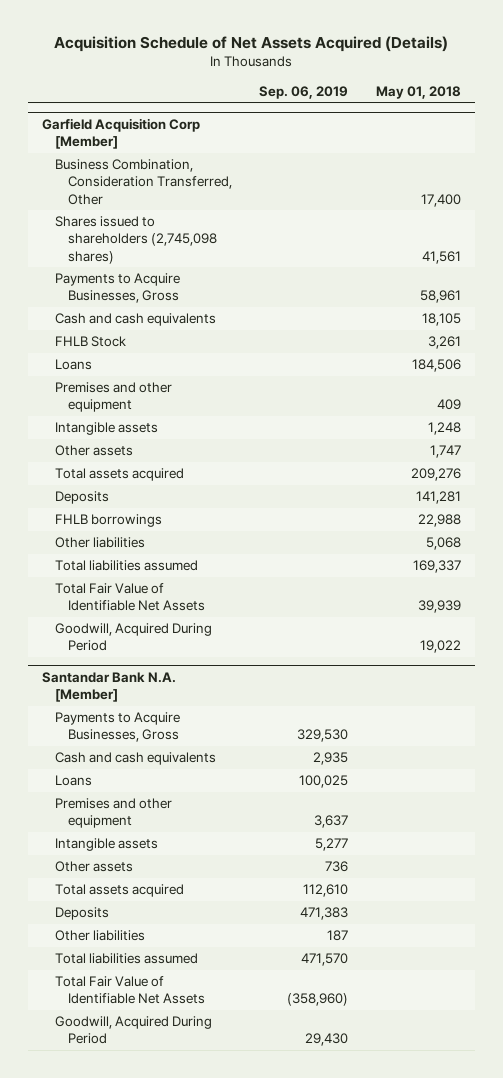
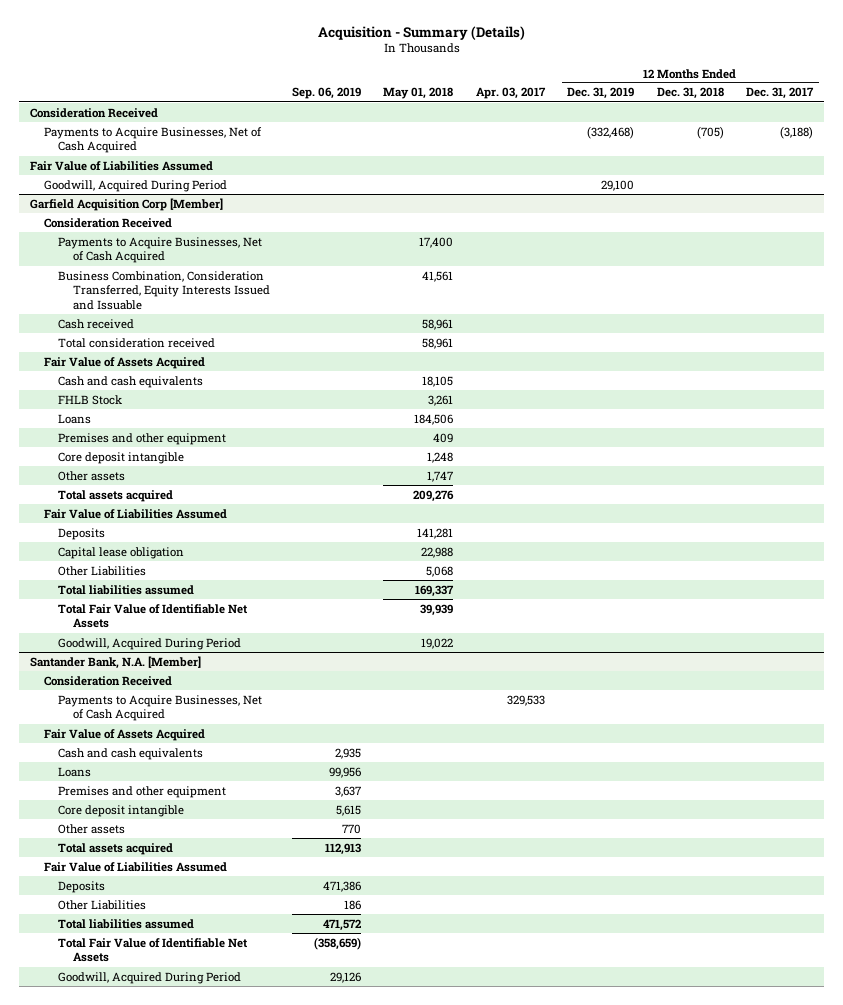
- Acquisition Schedule of Net Assets Acquired (Details)
+ Acquisition - Summary (Details)
- | Sep. 06, 2019 | May 01, 2018
+ | Sep. 06, 2019 | May 01, 2018 | Apr. 03, 2017 | 12 Months Ended Dec. 31, 2019 | 12 Months Ended Dec. 31, 2018 | 12 Months Ended Dec. 31, 2017
+ Consideration Received
+ Payments to Acquire Businesses, Net of Cash Acquired | | | | (332,468) | (705) | (3,188)
+ Fair Value of Liabilities Assumed
+ Goodwill, Acquired During Period | | | | 29,100 | |
@ Garfield Acquisition Corp [Member]
- Business Combination, Consideration Transferred, Other | | 17,400
- Shares issued to shareholders (2,745,098 shares) | | 41,561
- Payments to Acquire Businesses, Gross | | 58,961
+ Consideration Received
+ Payments to Acquire Businesses, Net of Cash Acquired | | 17,400 | | | |
+ Business Combination, Consideration Transferred, Equity Interests Issued and Issuable | | 41,561 | | | |
+ Cash received | | 58,961 | | | |
+ Total consideration received | | 58,961 | | | |
+ Fair Value of Assets Acquired
- Intangible assets | | 1,248
+ Core deposit intangible | | 1,248 | | | |
+ Fair Value of Liabilities Assumed
- FHLB borrowings | | 22,988
- Other liabilities | | 5,068
+ Capital lease obligation | | 22,988 | | | |
+ Other Liabilities | | 5,068 | | | |
- Santandar Bank N.A. [Member]
- Payments to Acquire Businesses, Gross | 329,530 |
+ Santander Bank, N.A. [Member]
+ Consideration Received
+ Payments to Acquire Businesses, Net of Cash Acquired | | | 329,533 | | |
+ Fair Value of Assets Acquired
- Loans | 100,025 |
+ Loans | 99,956 | | | | |
- Intangible assets | 5,277 |
- Other assets | 736 |
- Total assets acquired | 112,610 |
- Deposits | 471,383 |
- Other liabilities | 187 |
- Total liabilities assumed | 471,570 |
- Total Fair Value of Identifiable Net Assets | (358,960) |
- Goodwill, Acquired During Period | 29,430 |
+ Core deposit intangible | 5,615 | | | | |
+ Other assets | 770 | | | | |
+ Total assets acquired | 112,913 | | | | |
+ Fair Value of Liabilities Assumed
+ Deposits | 471,386 | | | | |
+ Other Liabilities | 186 | | | | |
+ Total liabilities assumed | 471,572 | | | | |
+ Total Fair Value of Identifiable Net Assets | (358,659) | | | | |
+ Goodwill, Acquired During Period | 29,126 | | | | |

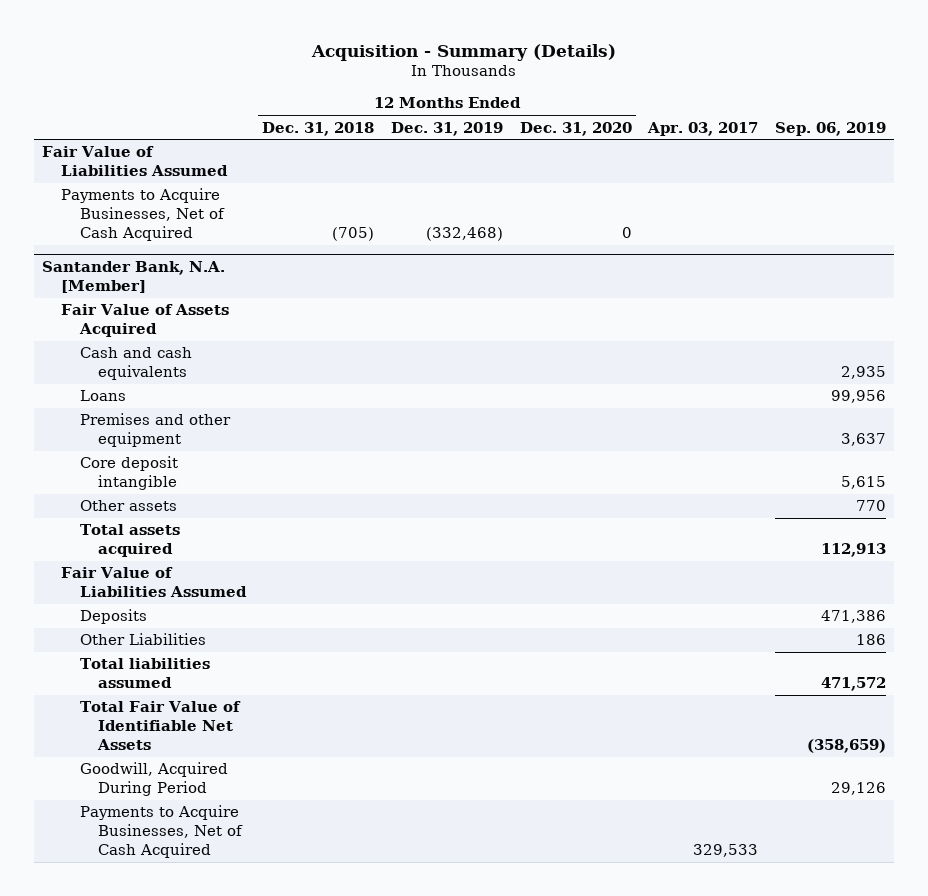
- | Sep. 06, 2019 | May 01, 2018 | Apr. 03, 2017 | 12 Months Ended Dec. 31, 2019 | 12 Months Ended Dec. 31, 2018 | 12 Months Ended Dec. 31, 2017
+ | 12 Months Ended Dec. 31, 2018 | 12 Months Ended Dec. 31, 2019 | 12 Months Ended Dec. 31, 2020 | Apr. 03, 2017 | Sep. 06, 2019
- Consideration Received
- Goodwill, Acquired During Period | | | | 29,100 | |
- Garfield Acquisition Corp [Member]
- Consideration Received
- Payments to Acquire Businesses, Net of Cash Acquired | | 17,400 | | | |
- Business Combination, Consideration Transferred, Equity Interests Issued and Issuable | | 41,561 | | | |
- Cash received | | 58,961 | | | |
- Total consideration received | | 58,961 | | | |
- Fair Value of Assets Acquired
- Cash and cash equivalents | | 18,105 | | | |
- FHLB Stock | | 3,261 | | | |
- Loans | | 184,506 | | | |
- Premises and other equipment | | 409 | | | |
- Core deposit intangible | | 1,248 | | | |
- Other assets | | 1,747 | | | |
- Total assets acquired | | 209,276 | | | |
- Fair Value of Liabilities Assumed
- Deposits | | 141,281 | | | |
- Capital lease obligation | | 22,988 | | | |
- Other Liabilities | | 5,068 | | | |
- Total liabilities assumed | | 169,337 | | | |
- Total Fair Value of Identifiable Net Assets | | 39,939 | | | |
- Goodwill, Acquired During Period | | 19,022 | | | |
moved down: Payments to Acquire Businesses, Net of Cash Acquired | (705) | (332,468) | 0 | |
@ Santander Bank, N.A. [Member]
- Consideration Received
moved down: Payments to Acquire Businesses, Net of Cash Acquired | | | | 329,533 |

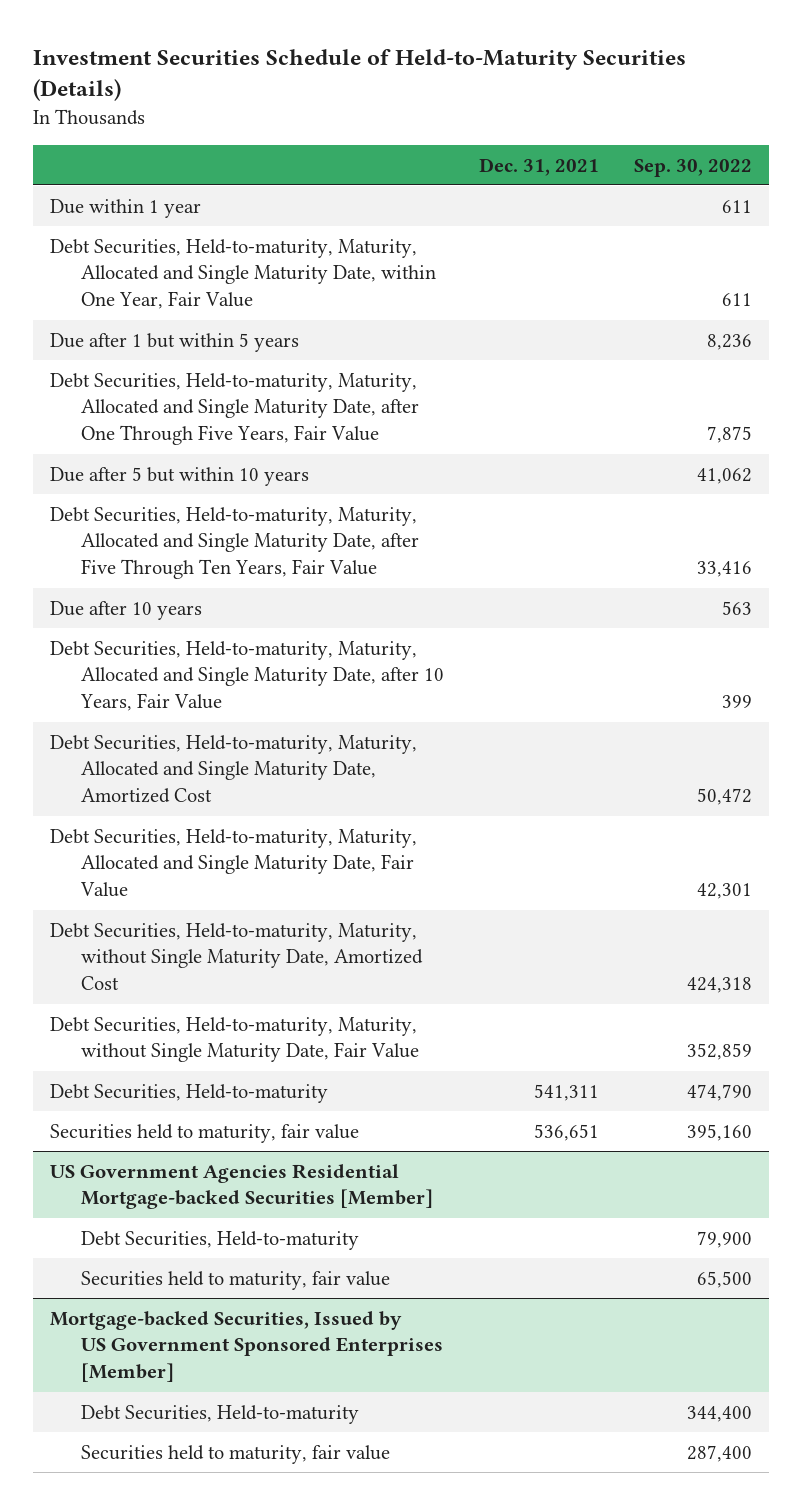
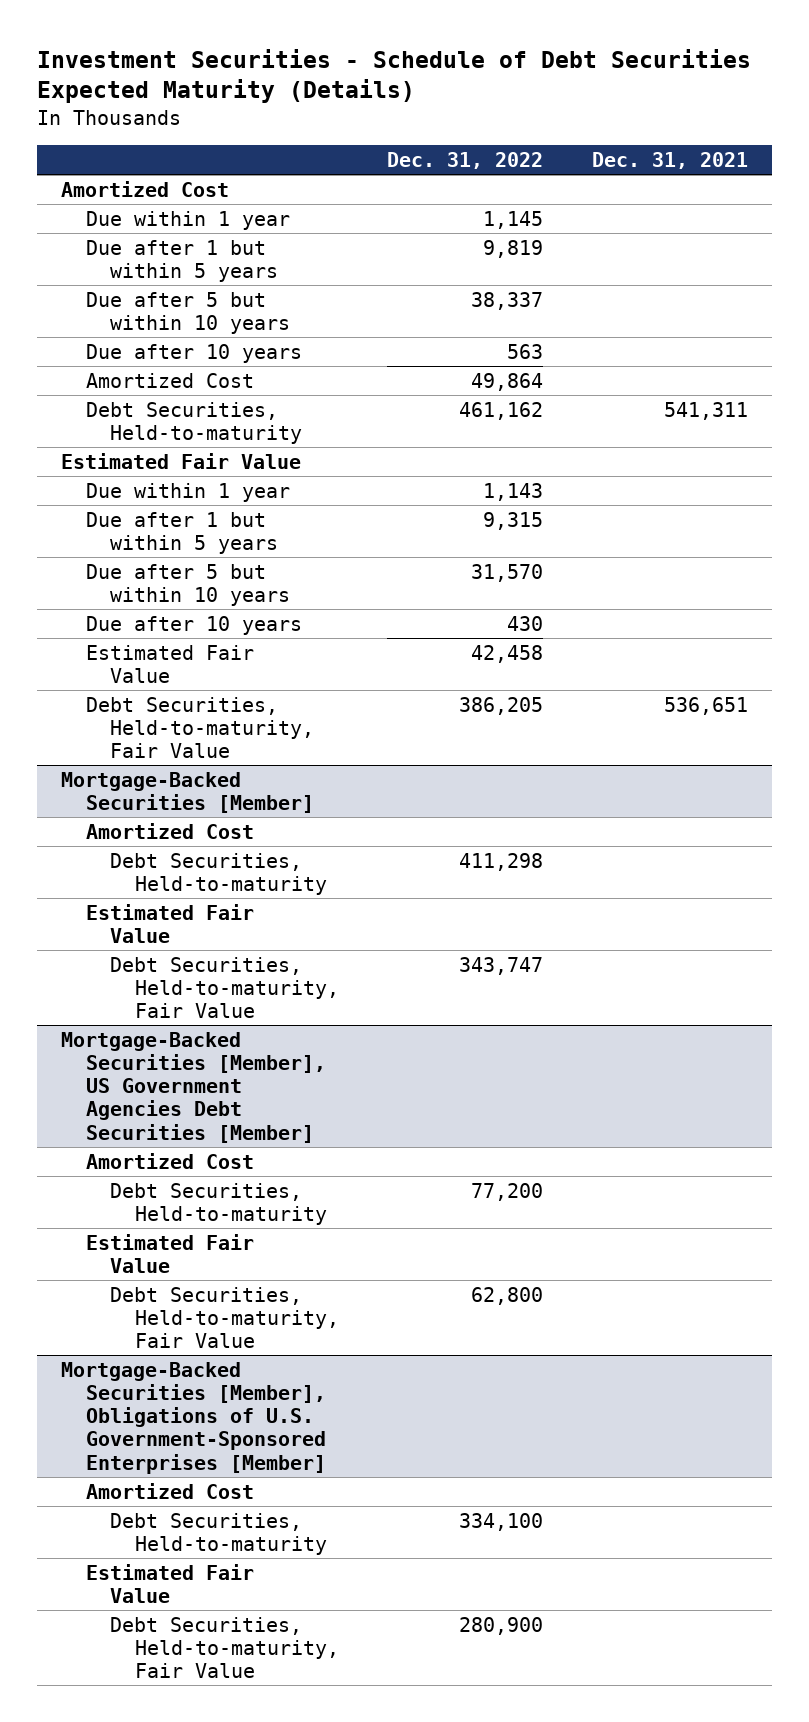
- Investment Securities Schedule of Held-to-Maturity Securities (Details)
+ Investment Securities - Schedule of Debt Securities Expected Maturity (Details)
- | Dec. 31, 2021 | Sep. 30, 2022
+ | Dec. 31, 2022 | Dec. 31, 2021
+ Amortized Cost
- Debt Securities, Held-to-maturity, Maturity, Allocated and Single Maturity Date, within One Year, Fair Value | | 611
- Debt Securities, Held-to-maturity, Maturity, Allocated and Single Maturity Date, after One Through Five Years, Fair Value | | 7,875
- Debt Securities, Held-to-maturity, Maturity, Allocated and Single Maturity Date, after Five Through Ten Years, Fair Value | | 33,416
- Debt Securities, Held-to-maturity, Maturity, Allocated and Single Maturity Date, after 10 Years, Fair Value | | 399
- Debt Securities, Held-to-maturity, Maturity, Allocated and Single Maturity Date, Amortized Cost | | 50,472
- Debt Securities, Held-to-maturity, Maturity, Allocated and Single Maturity Date, Fair Value | | 42,301
- Debt Securities, Held-to-maturity, Maturity, without Single Maturity Date, Amortized Cost | | 424,318
- Debt Securities, Held-to-maturity, Maturity, without Single Maturity Date, Fair Value | | 352,859
+ Amortized Cost | 49,864 |
- Securities held to maturity, fair value | 536,651 | 395,160
- US Government Agencies Residential Mortgage-backed Securities [Member]
+ Estimated Fair Value
+ Due within 1 year | 1,143 |
+ Due after 1 but within 5 years | 9,315 |
+ Due after 5 but within 10 years | 31,570 |
+ Due after 10 years | 430 |
+ Estimated Fair Value | 42,458 |
+ Debt Securities, Held-to-maturity, Fair Value | 386,205 | 536,651
+ Mortgage-Backed Securities [Member]
+ Amortized Cost
+ Debt Securities, Held-to-maturity | 411,298 |
+ Estimated Fair Value
+ Debt Securities, Held-to-maturity, Fair Value | 343,747 |
+ Mortgage-Backed Securities [Member], US Government Agencies Debt Securities [Member]
+ Amortized Cost
- Securities held to maturity, fair value | | 65,500
- Mortgage-backed Securities, Issued by US Government Sponsored Enterprises [Member]
+ Estimated Fair Value
+ Debt Securities, Held-to-maturity, Fair Value | 62,800 |
+ Mortgage-Backed Securities [Member], Obligations of U.S. Government-Sponsored Enterprises [Member]
+ Amortized Cost
- Securities held to maturity, fair value | | 287,400
+ Estimated Fair Value
+ Debt Securities, Held-to-maturity, Fair Value | 280,900 |

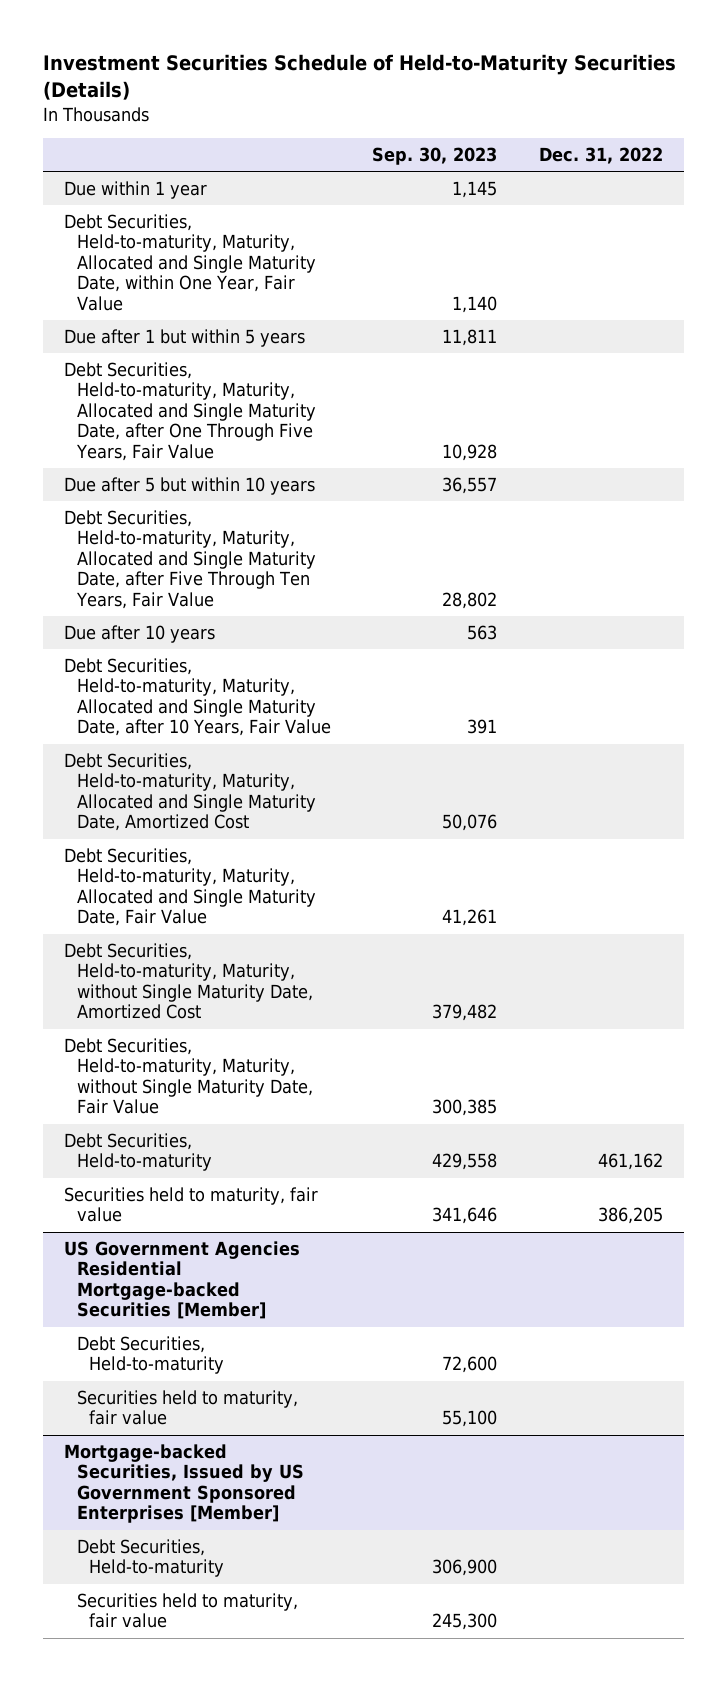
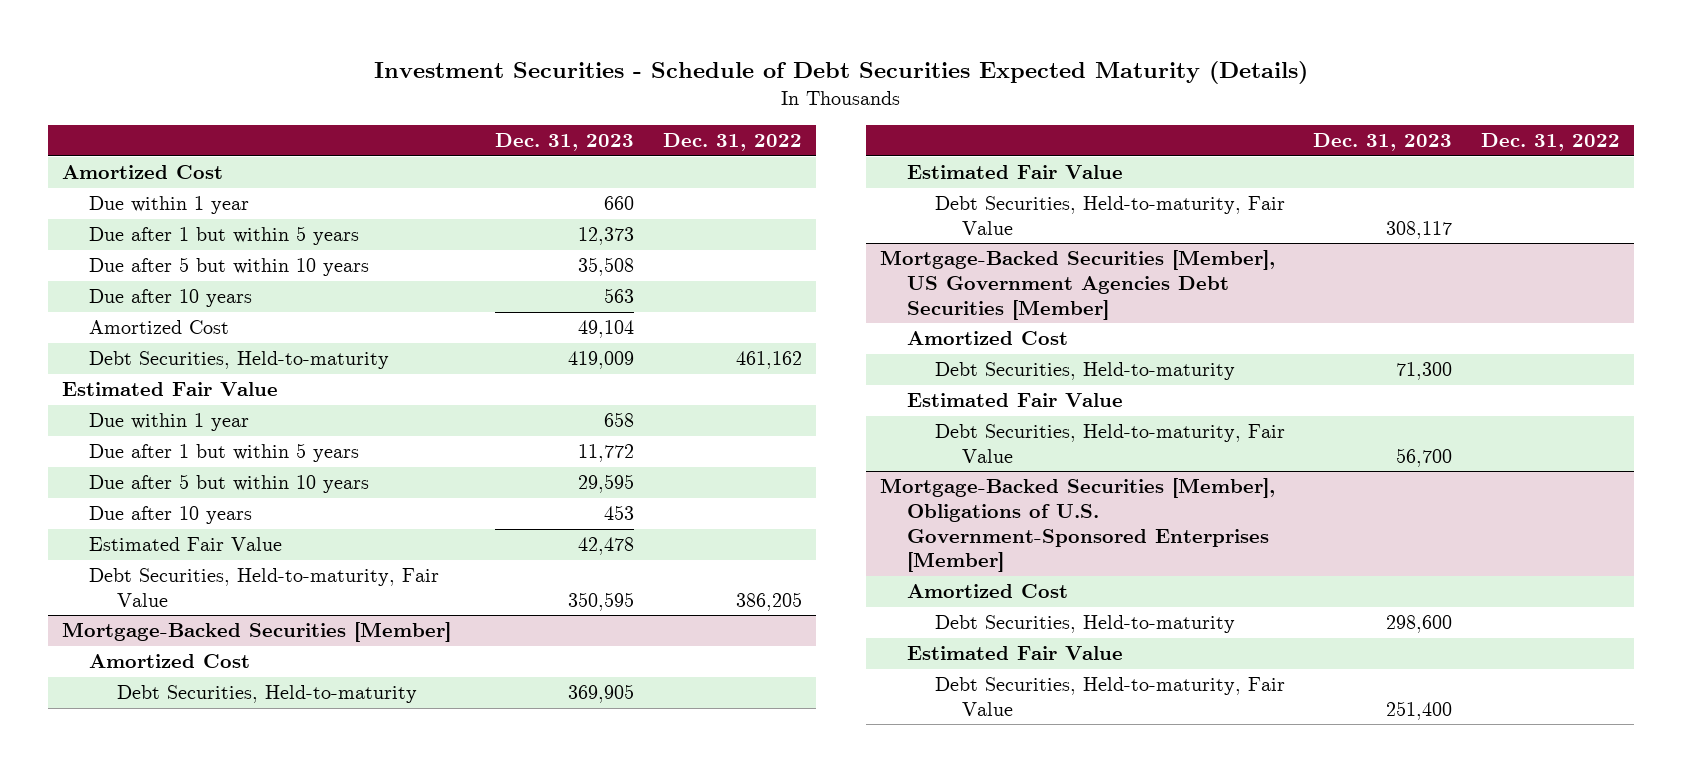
- Investment Securities Schedule of Held-to-Maturity Securities (Details)
+ Investment Securities - Schedule of Debt Securities Expected Maturity (Details)
- | Sep. 30, 2023 | Dec. 31, 2022
+ | Dec. 31, 2023 | Dec. 31, 2022
+ Amortized Cost
- Debt Securities, Held-to-maturity, Maturity, Allocated and Single Maturity Date, within One Year, Fair Value | 1,140 |
- Debt Securities, Held-to-maturity, Maturity, Allocated and Single Maturity Date, after One Through Five Years, Fair Value | 10,928 |
- Debt Securities, Held-to-maturity, Maturity, Allocated and Single Maturity Date, after Five Through Ten Years, Fair Value | 28,802 |
- Debt Securities, Held-to-maturity, Maturity, Allocated and Single Maturity Date, after 10 Years, Fair Value | 391 |
- Debt Securities, Held-to-maturity, Maturity, Allocated and Single Maturity Date, Amortized Cost | 50,076 |
- Debt Securities, Held-to-maturity, Maturity, Allocated and Single Maturity Date, Fair Value | 41,261 |
- Debt Securities, Held-to-maturity, Maturity, without Single Maturity Date, Amortized Cost | 379,482 |
- Debt Securities, Held-to-maturity, Maturity, without Single Maturity Date, Fair Value | 300,385 |
+ Amortized Cost | 49,104 |
- Securities held to maturity, fair value | 341,646 | 386,205
- US Government Agencies Residential Mortgage-backed Securities [Member]
+ Estimated Fair Value
+ Due within 1 year | 658 |
+ Due after 1 but within 5 years | 11,772 |
+ Due after 5 but within 10 years | 29,595 |
+ Due after 10 years | 453 |
+ Estimated Fair Value | 42,478 |
+ Debt Securities, Held-to-maturity, Fair Value | 350,595 | 386,205
+ Mortgage-Backed Securities [Member]
+ Amortized Cost
+ Debt Securities, Held-to-maturity | 369,905 |
+ Estimated Fair Value
+ Debt Securities, Held-to-maturity, Fair Value | 308,117 |
+ Mortgage-Backed Securities [Member], US Government Agencies Debt Securities [Member]
+ Amortized Cost
- Securities held to maturity, fair value | 55,100 |
- Mortgage-backed Securities, Issued by US Government Sponsored Enterprises [Member]
+ Estimated Fair Value
+ Debt Securities, Held-to-maturity, Fair Value | 56,700 |
+ Mortgage-Backed Securities [Member], Obligations of U.S. Government-Sponsored Enterprises [Member]
+ Amortized Cost
- Securities held to maturity, fair value | 245,300 |
+ Estimated Fair Value
+ Debt Securities, Held-to-maturity, Fair Value | 251,400 |

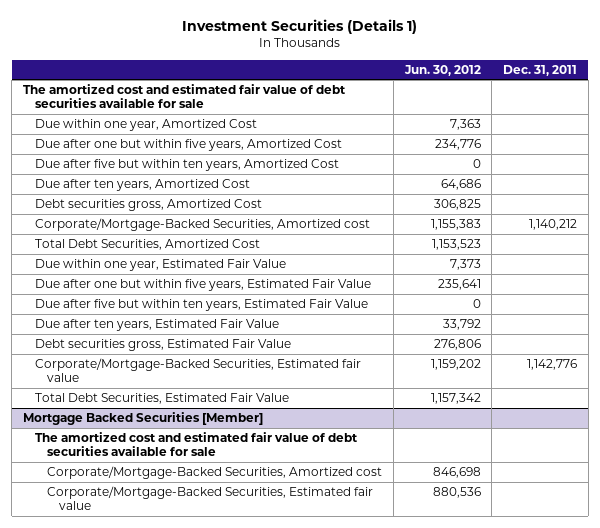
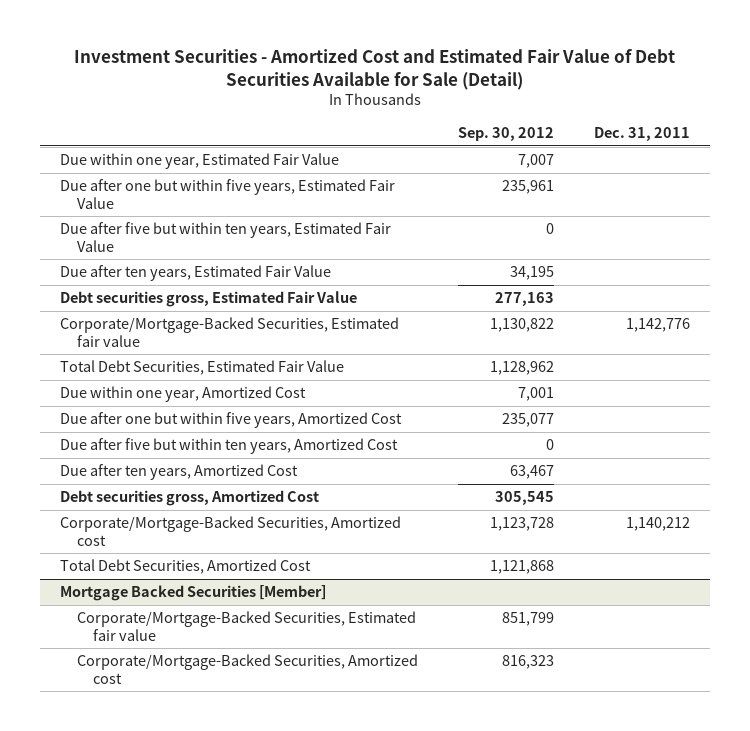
- Investment Securities (Details 1)
+ Investment Securities - Amortized Cost and Estimated Fair Value of Debt Securities Available for Sale (Detail)
- | Jun. 30, 2012 | Dec. 31, 2011
+ | Sep. 30, 2012 | Dec. 31, 2011
- The amortized cost and estimated fair value of debt securities available for sale
moved down: Due within one year, Amortized Cost | 7,001 |
moved down: Due after one but within five years, Amortized Cost | 235,077 |
moved down: Due after five but within ten years, Amortized Cost | 0 |
moved down: Due after ten years, Amortized Cost | 63,467 |
moved down: Debt securities gross, Amortized Cost | 305,545 |
moved down: Corporate/Mortgage-Backed Securities, Amortized cost | 1,123,728 | 1,140,212
moved down: Total Debt Securities, Amortized Cost | 1,121,868 |
@ Mortgage Backed Securities [Member]
- The amortized cost and estimated fair value of debt securities available for sale
moved down: Corporate/Mortgage-Backed Securities, Amortized cost | 816,323 |

